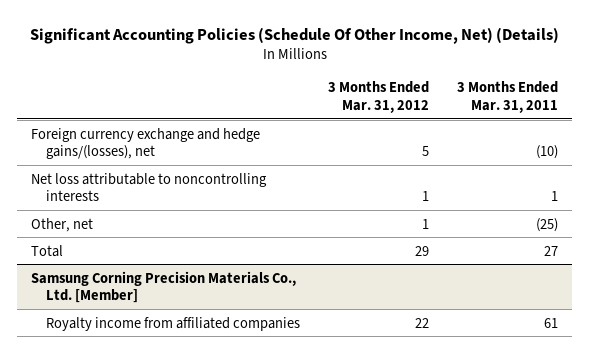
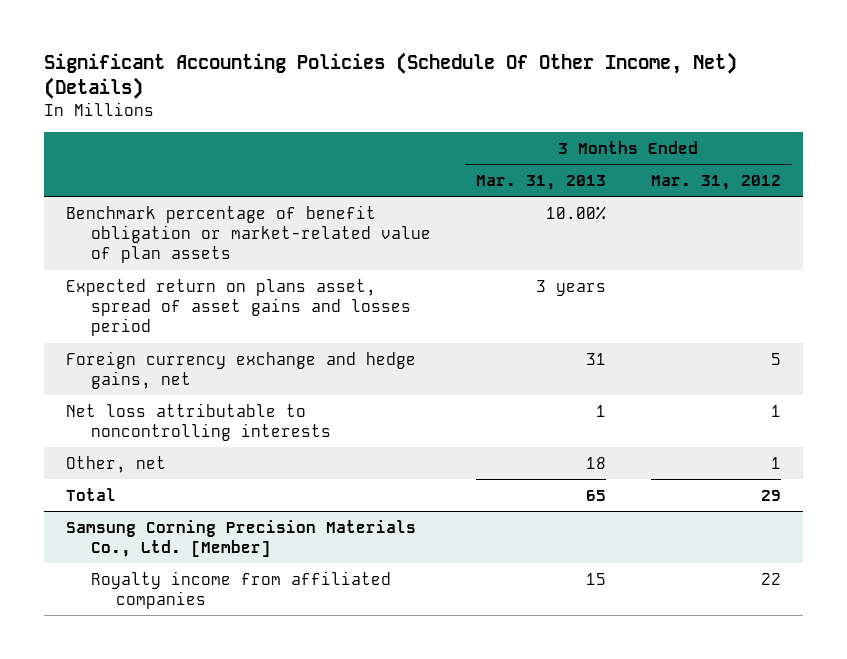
- | 3 Months Ended Mar. 31, 2012 | 3 Months Ended Mar. 31, 2011
+ | 3 Months Ended Mar. 31, 2013 | 3 Months Ended Mar. 31, 2012
- Foreign currency exchange and hedge gains/(losses), net | 5 | (10)
+ Benchmark percentage of benefit obligation or market-related value of plan assets | 10.00% |
+ Expected return on plans asset, spread of asset gains and losses period | 3 years |
+ Foreign currency exchange and hedge gains, net | 31 | 5

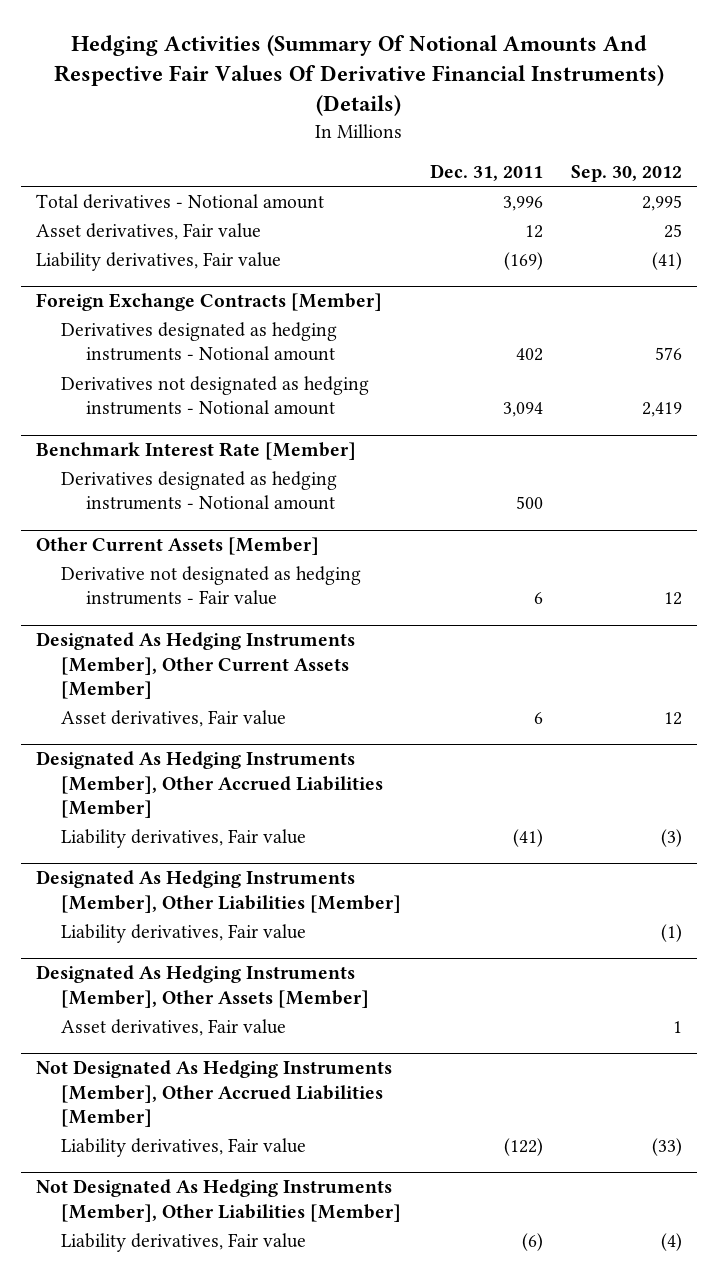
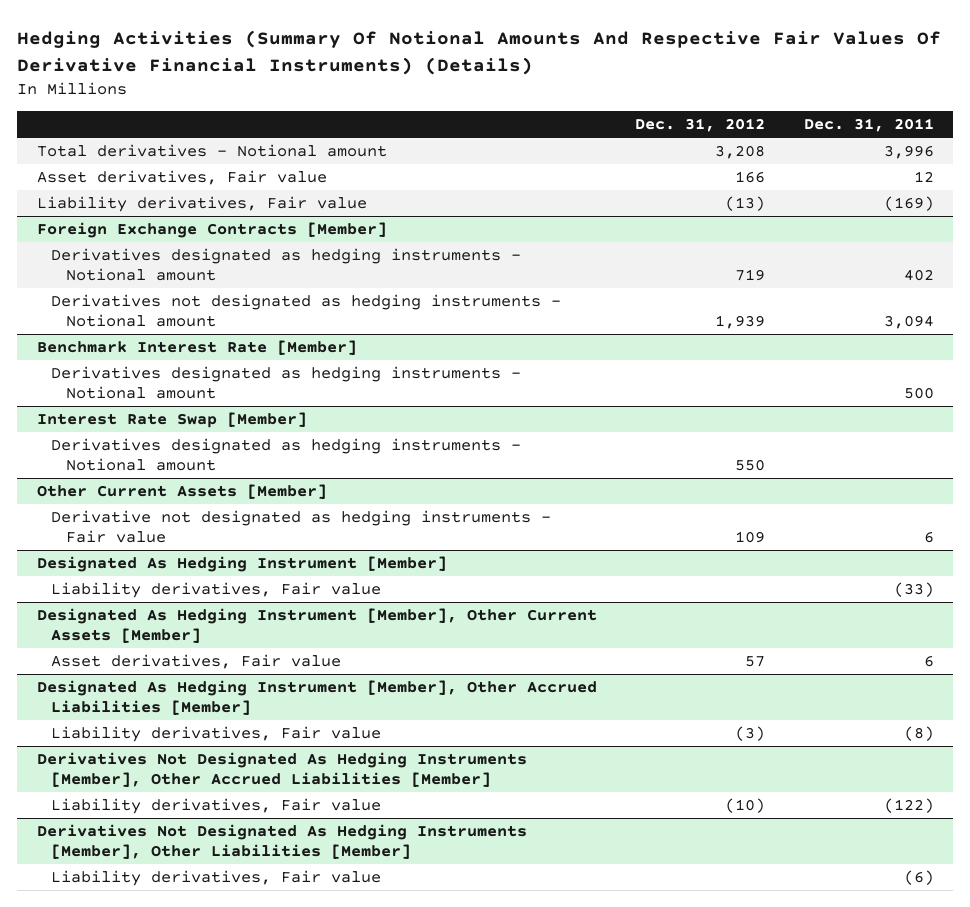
- | Dec. 31, 2011 | Sep. 30, 2012
+ | Dec. 31, 2012 | Dec. 31, 2011
+ Interest Rate Swap [Member]
+ Derivatives designated as hedging instruments - Notional amount | 550 |
- Designated As Hedging Instruments [Member], Other Current Assets [Member]
+ Designated As Hedging Instrument [Member]
+ Liability derivatives, Fair value | | (33)
+ Designated As Hedging Instrument [Member], Other Current Assets [Member]
- Designated As Hedging Instruments [Member], Other Accrued Liabilities [Member]
- Liability derivatives, Fair value | (41) | (3)
- Designated As Hedging Instruments [Member], Other Liabilities [Member]
- Liability derivatives, Fair value | | (1)
- Designated As Hedging Instruments [Member], Other Assets [Member]
- Asset derivatives, Fair value | | 1
- Not Designated As Hedging Instruments [Member], Other Accrued Liabilities [Member]
+ Designated As Hedging Instrument [Member], Other Accrued Liabilities [Member]
+ Liability derivatives, Fair value | (3) | (8)
+ Derivatives Not Designated As Hedging Instruments [Member], Other Accrued Liabilities [Member]
- Not Designated As Hedging Instruments [Member], Other Liabilities [Member]
+ Derivatives Not Designated As Hedging Instruments [Member], Other Liabilities [Member]

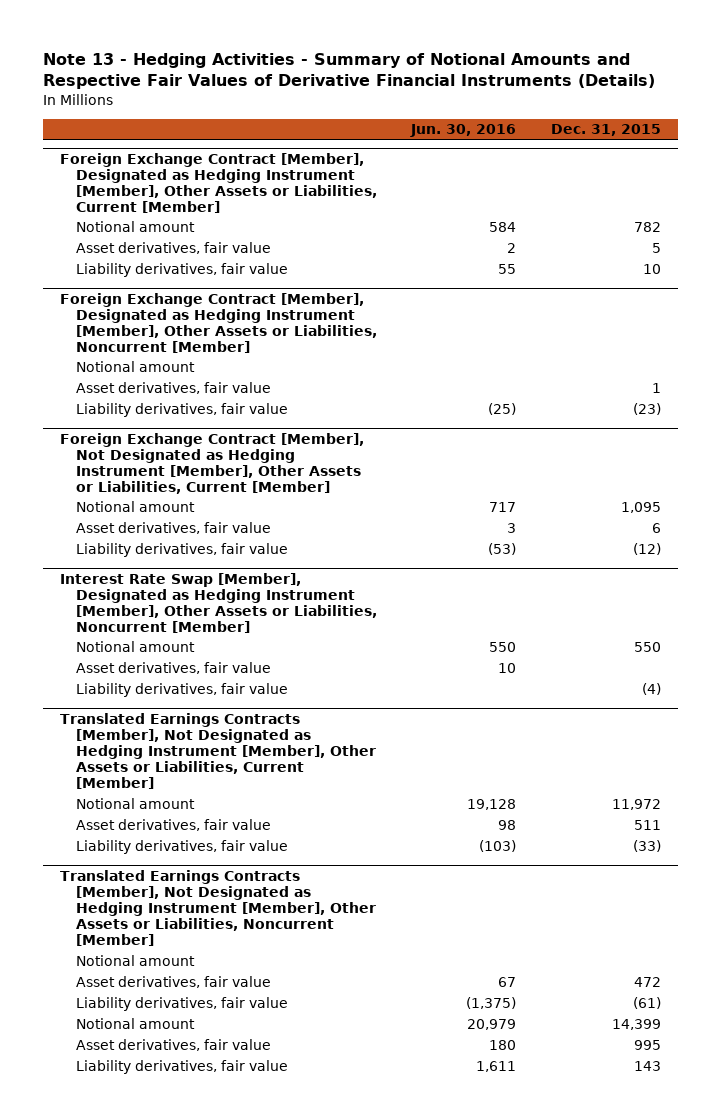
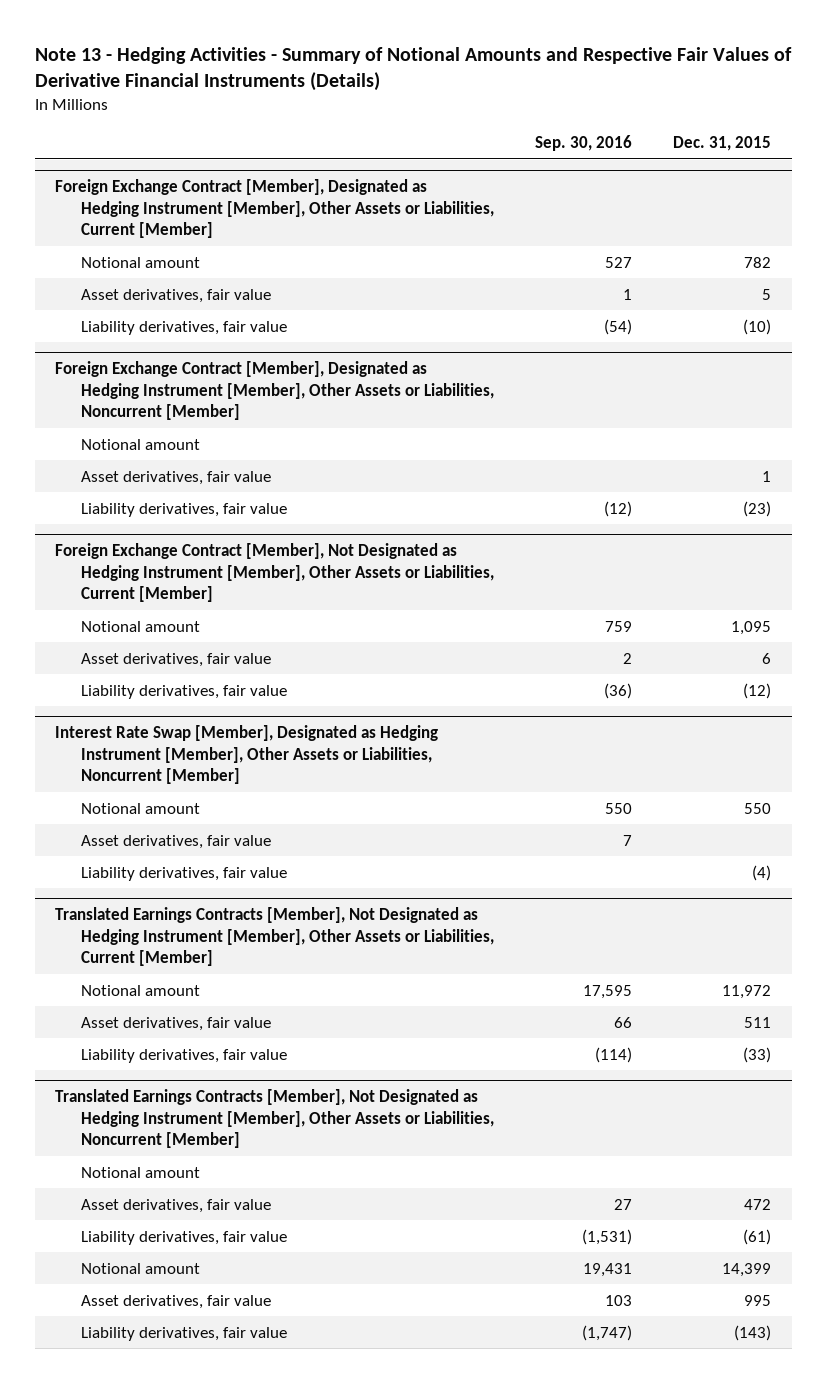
- | Jun. 30, 2016 | Dec. 31, 2015
+ | Sep. 30, 2016 | Dec. 31, 2015
@ Foreign Exchange Contract [Member], Designated as Hedging Instrument [Member], Other Assets or Liabilities, Current [Member]
- Liability derivatives, fair value | 55 | 10
+ Liability derivatives, fair value | (54) | (10)
@ Translated Earnings Contracts [Member], Not Designated as Hedging Instrument [Member], Other Assets or Liabilities, Noncurrent [Member]
- Liability derivatives, fair value | 1,611 | 143
+ Liability derivatives, fair value | (1,747) | (143)

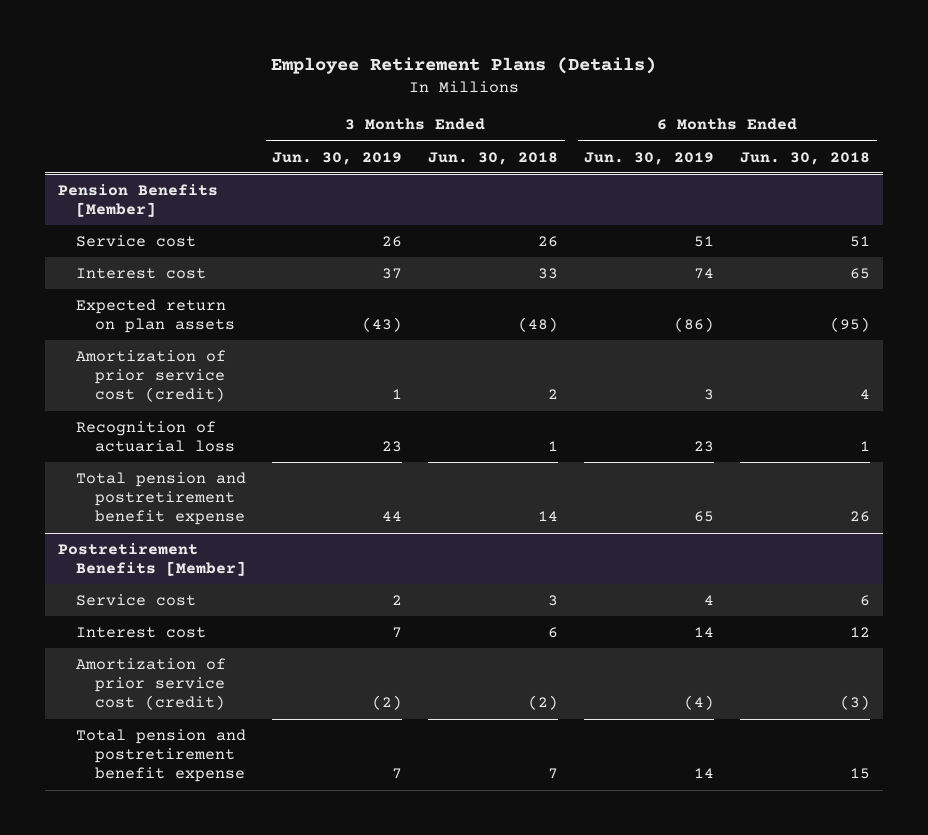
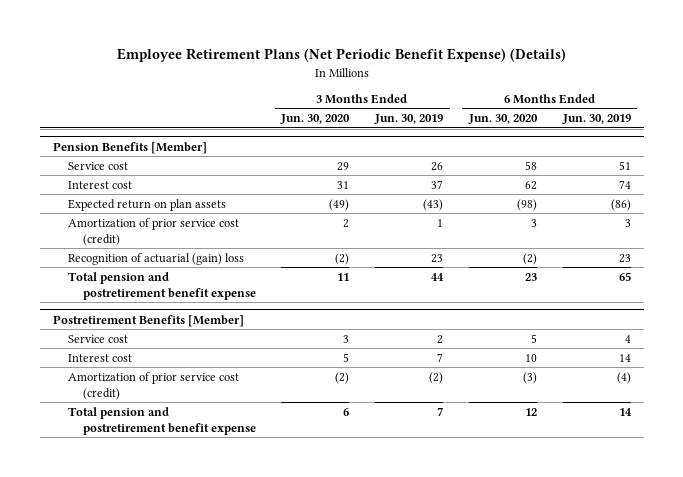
- Employee Retirement Plans (Details)
+ Employee Retirement Plans (Net Periodic Benefit Expense) (Details)
- | 3 Months Ended Jun. 30, 2019 | 3 Months Ended Jun. 30, 2018 | 6 Months Ended Jun. 30, 2019 | 6 Months Ended Jun. 30, 2018
+ | 3 Months Ended Jun. 30, 2020 | 3 Months Ended Jun. 30, 2019 | 6 Months Ended Jun. 30, 2020 | 6 Months Ended Jun. 30, 2019
@ Pension Benefits [Member]
- Recognition of actuarial loss | 23 | 1 | 23 | 1
+ Recognition of actuarial (gain) loss | (2) | 23 | (2) | 23

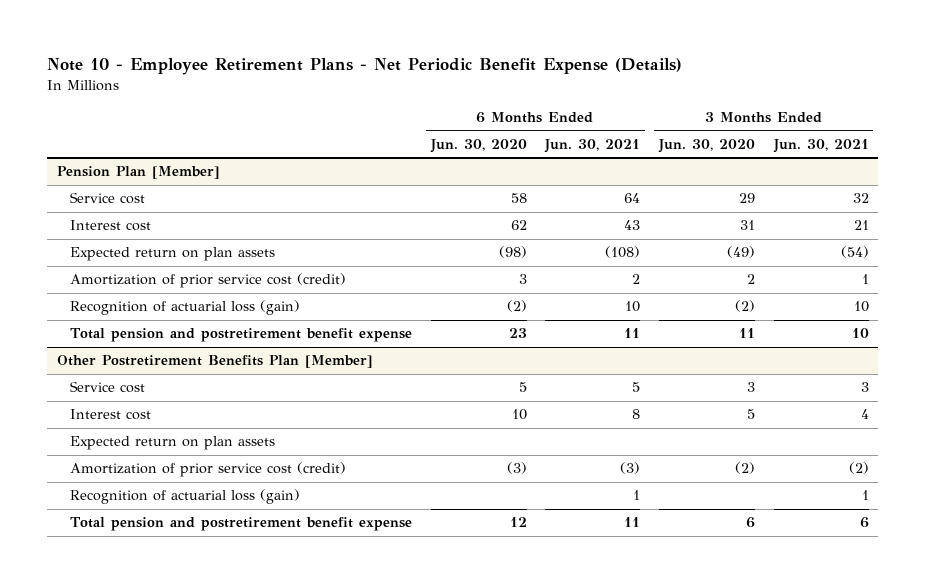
- Employee Retirement Plans (Net Periodic Benefit Expense) (Details)
+ Note 10 - Employee Retirement Plans - Net Periodic Benefit Expense (Details)
- | 3 Months Ended Jun. 30, 2020 | 3 Months Ended Jun. 30, 2019 | 6 Months Ended Jun. 30, 2020 | 6 Months Ended Jun. 30, 2019
+ | 6 Months Ended Jun. 30, 2020 | 6 Months Ended Jun. 30, 2021 | 3 Months Ended Jun. 30, 2020 | 3 Months Ended Jun. 30, 2021
- Pension Benefits [Member]
+ Pension Plan [Member]
- Recognition of actuarial (gain) loss | (2) | 23 | (2) | 23
+ Recognition of actuarial loss (gain) | (2) | 10 | (2) | 10
- Postretirement Benefits [Member]
+ Other Postretirement Benefits Plan [Member]
+ Expected return on plan assets
+ Recognition of actuarial loss (gain) | | 1 | | 1

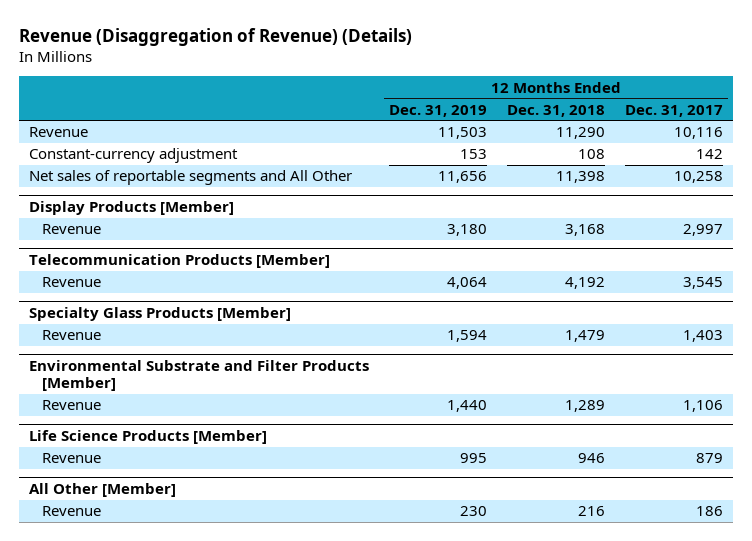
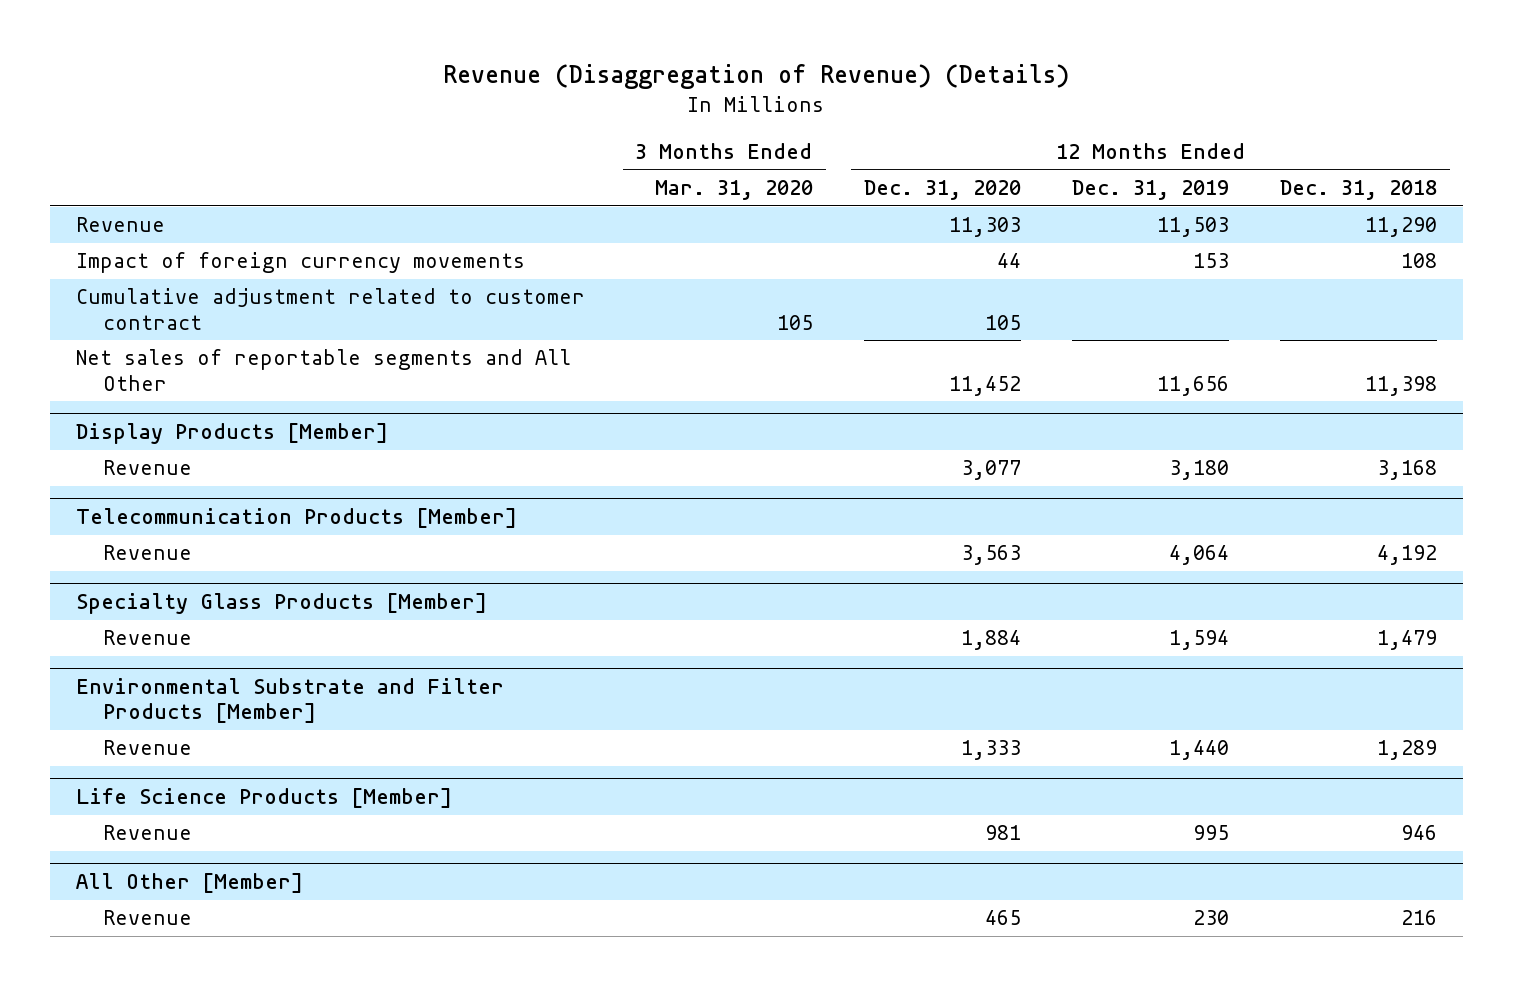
- | 12 Months Ended Dec. 31, 2019 | 12 Months Ended Dec. 31, 2018 | 12 Months Ended Dec. 31, 2017
+ | 3 Months Ended Mar. 31, 2020 | 12 Months Ended Dec. 31, 2020 | 12 Months Ended Dec. 31, 2019 | 12 Months Ended Dec. 31, 2018
- Constant-currency adjustment | 153 | 108 | 142
+ Impact of foreign currency movements | | 44 | 153 | 108
+ Cumulative adjustment related to customer contract | 105 | 105 | |

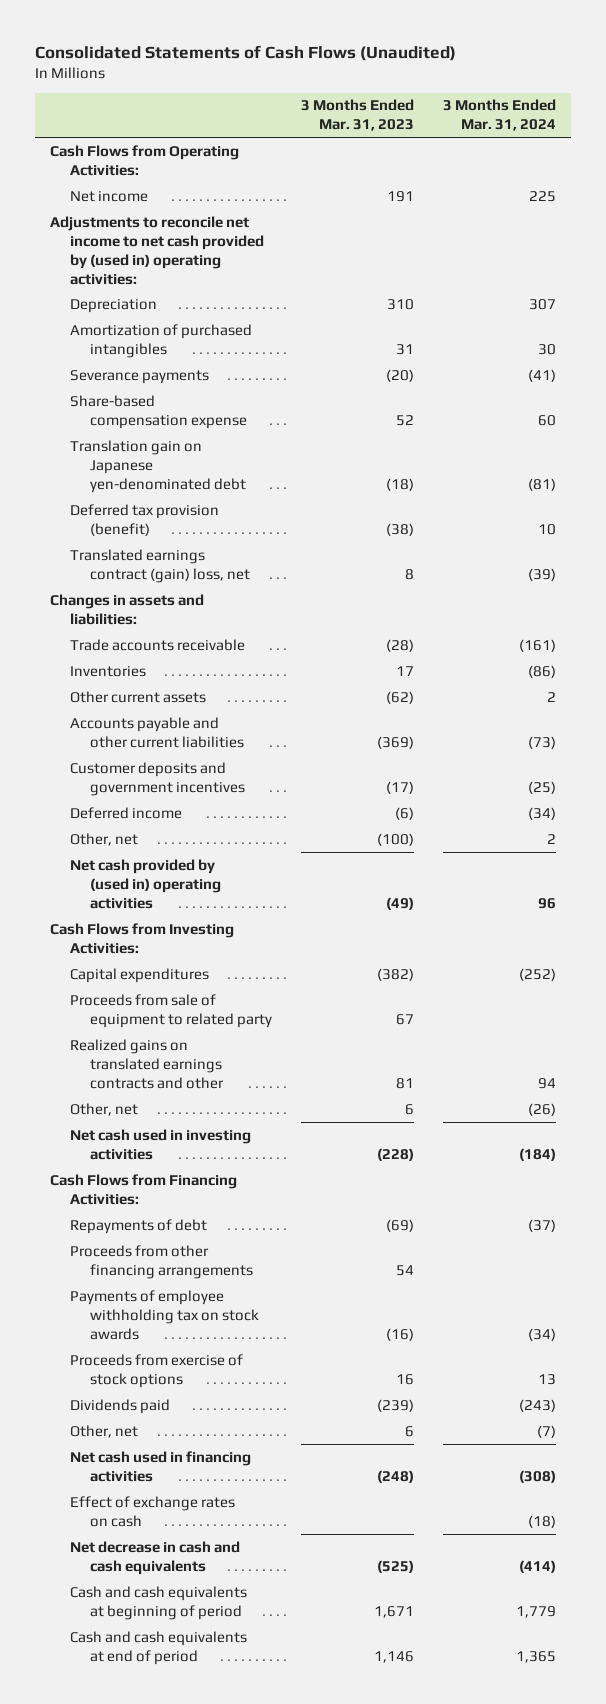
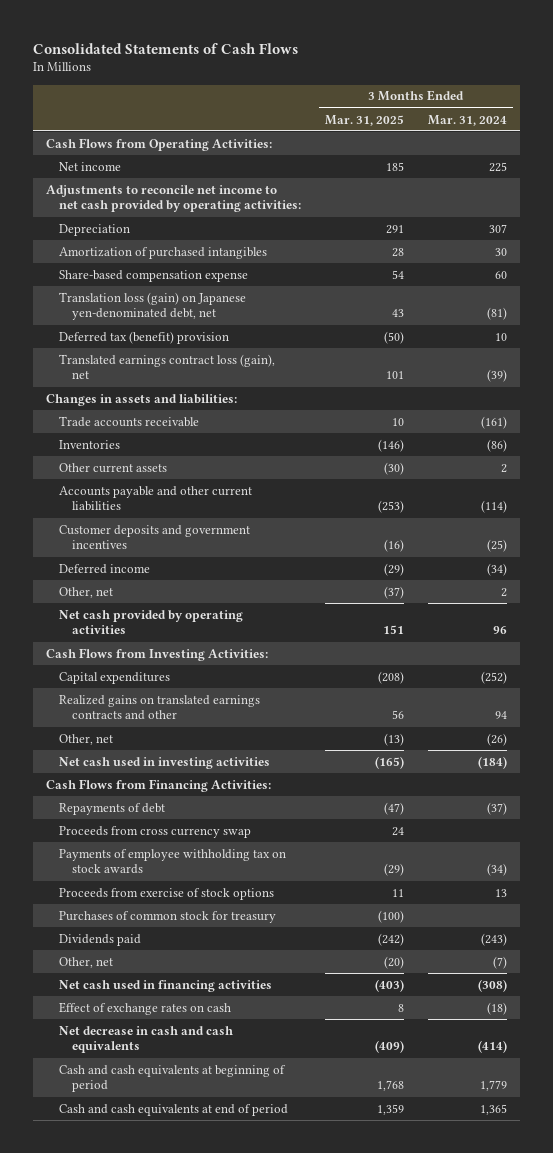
- Consolidated Statements of Cash Flows (Unaudited)
+ Consolidated Statements of Cash Flows
- | 3 Months Ended Mar. 31, 2023 | 3 Months Ended Mar. 31, 2024
+ | 3 Months Ended Mar. 31, 2025 | 3 Months Ended Mar. 31, 2024
- Adjustments to reconcile net income to net cash provided by (used in) operating activities:
+ Adjustments to reconcile net income to net cash provided by operating activities:
- Severance payments | (20) | (41)
- Translation gain on Japanese yen-denominated debt | (18) | (81)
- Deferred tax provision (benefit) | (38) | 10
- Translated earnings contract (gain) loss, net | 8 | (39)
+ Translation loss (gain) on Japanese yen-denominated debt, net | 43 | (81)
+ Deferred tax (benefit) provision | (50) | 10
+ Translated earnings contract loss (gain), net | 101 | (39)
- Accounts payable and other current liabilities | (369) | (73)
+ Accounts payable and other current liabilities | (253) | (114)
- Net cash provided by (used in) operating activities | (49) | 96
+ Net cash provided by operating activities | 151 | 96
- Proceeds from sale of equipment to related party | 67 |
- Proceeds from other financing arrangements | 54 |
+ Proceeds from cross currency swap | 24 |
+ Purchases of common stock for treasury | (100) |

